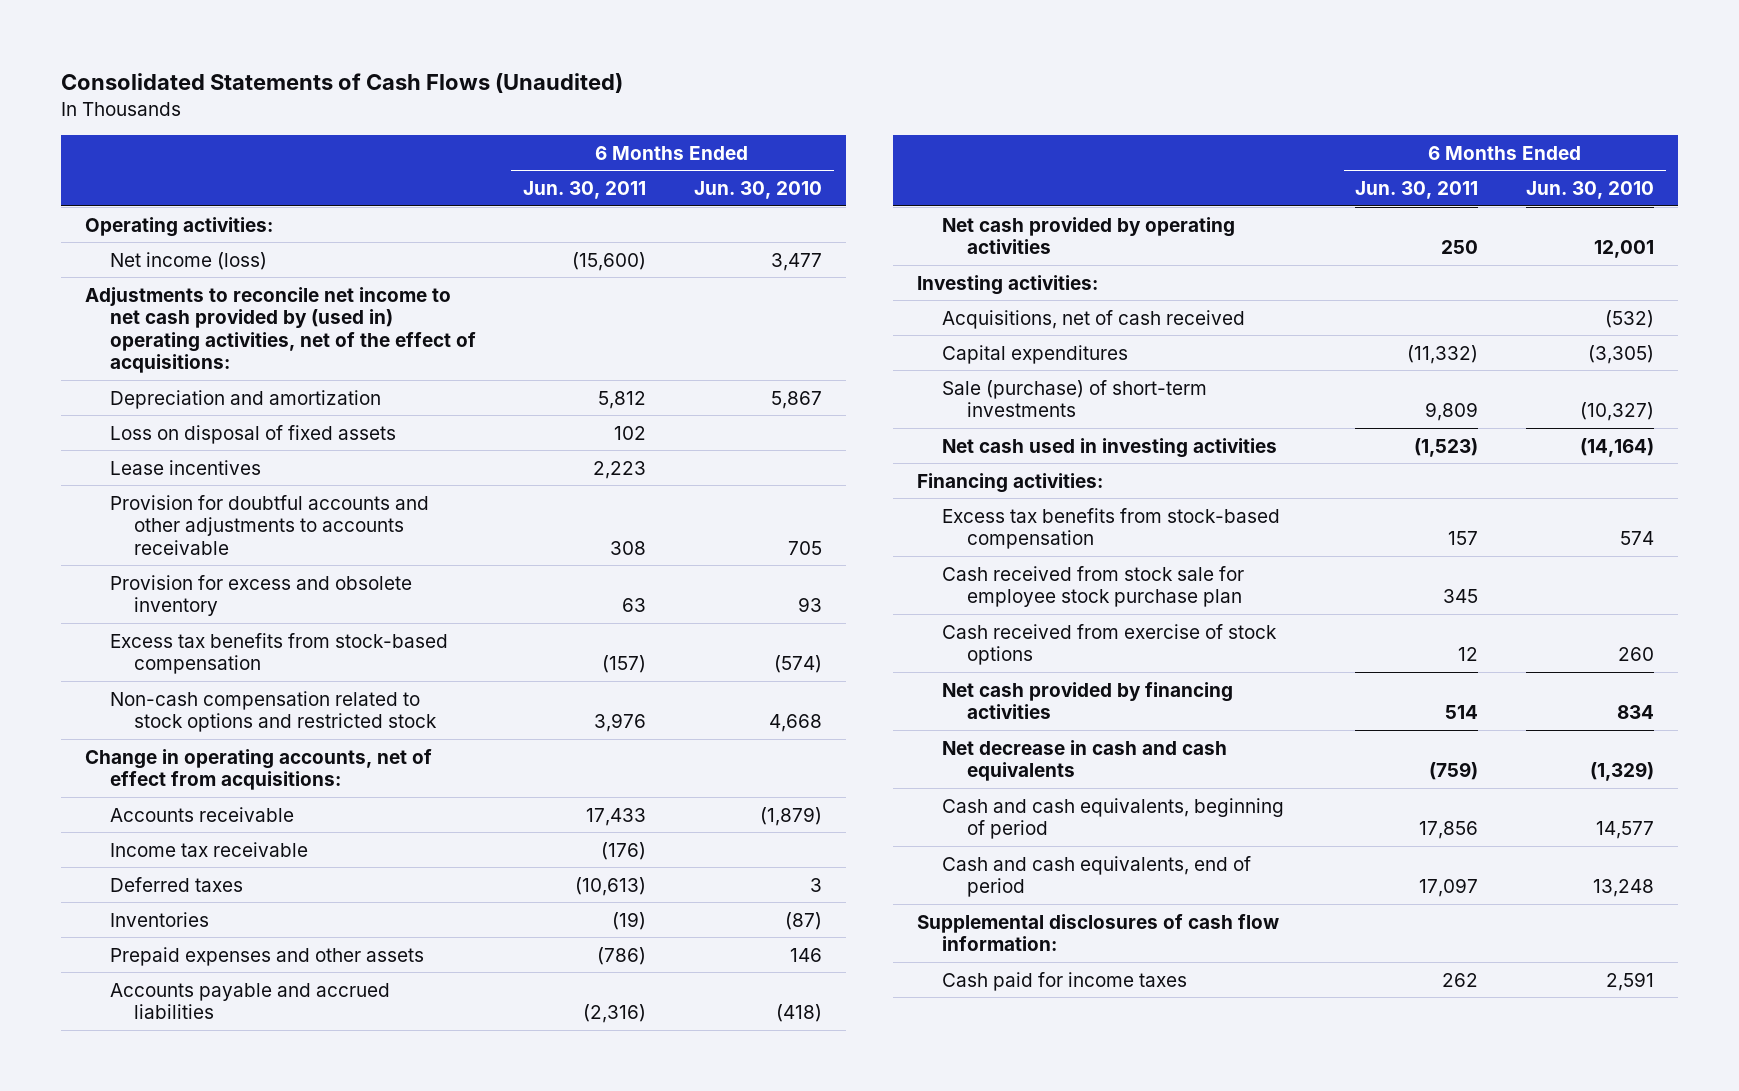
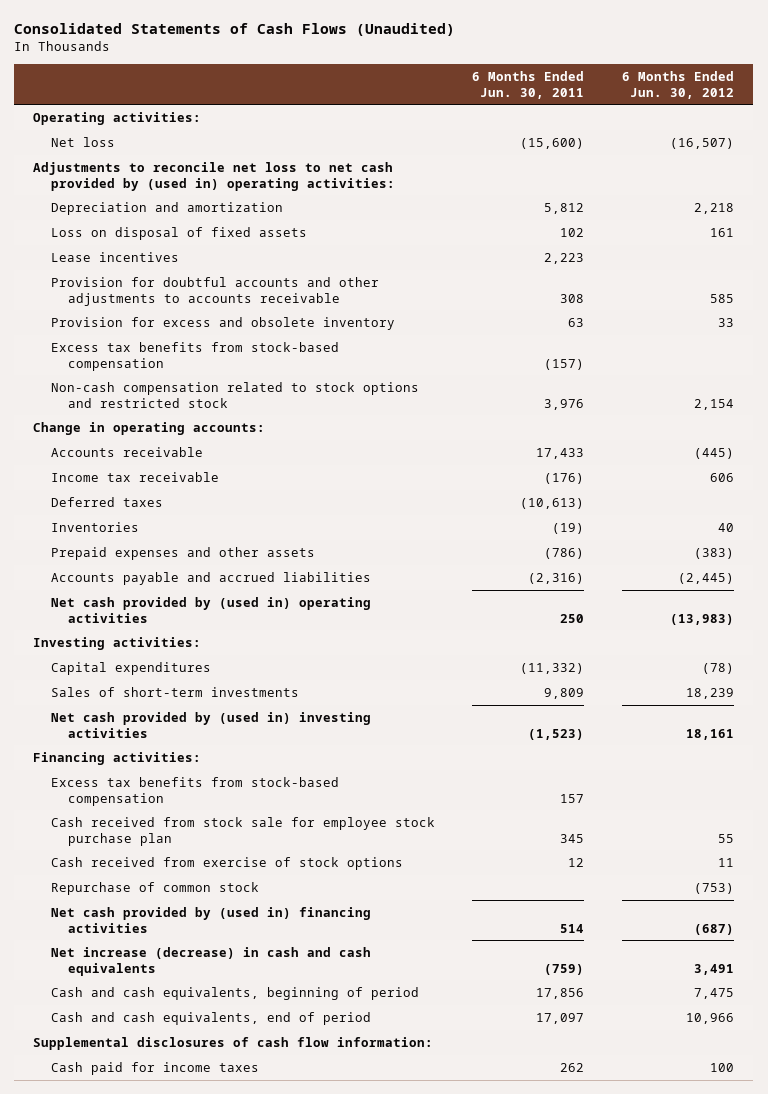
- | 6 Months Ended Jun. 30, 2011 | 6 Months Ended Jun. 30, 2010
+ | 6 Months Ended Jun. 30, 2011 | 6 Months Ended Jun. 30, 2012
- Net income (loss) | (15,600) | 3,477
- Adjustments to reconcile net income to net cash provided by (used in) operating activities, net of the effect of acquisitions:
+ Net loss | (15,600) | (16,507)
+ Adjustments to reconcile net loss to net cash provided by (used in) operating activities:
- Change in operating accounts, net of effect from acquisitions:
+ Change in operating accounts:
- Net cash provided by operating activities | 250 | 12,001
+ Net cash provided by (used in) operating activities | 250 | (13,983)
- Acquisitions, net of cash received | | (532)
- Sale (purchase) of short-term investments | 9,809 | (10,327)
- Net cash used in investing activities | (1,523) | (14,164)
+ Sales of short-term investments | 9,809 | 18,239
+ Net cash provided by (used in) investing activities | (1,523) | 18,161
- Net cash provided by financing activities | 514 | 834
- Net decrease in cash and cash equivalents | (759) | (1,329)
+ Repurchase of common stock | | (753)
+ Net cash provided by (used in) financing activities | 514 | (687)
+ Net increase (decrease) in cash and cash equivalents | (759) | 3,491

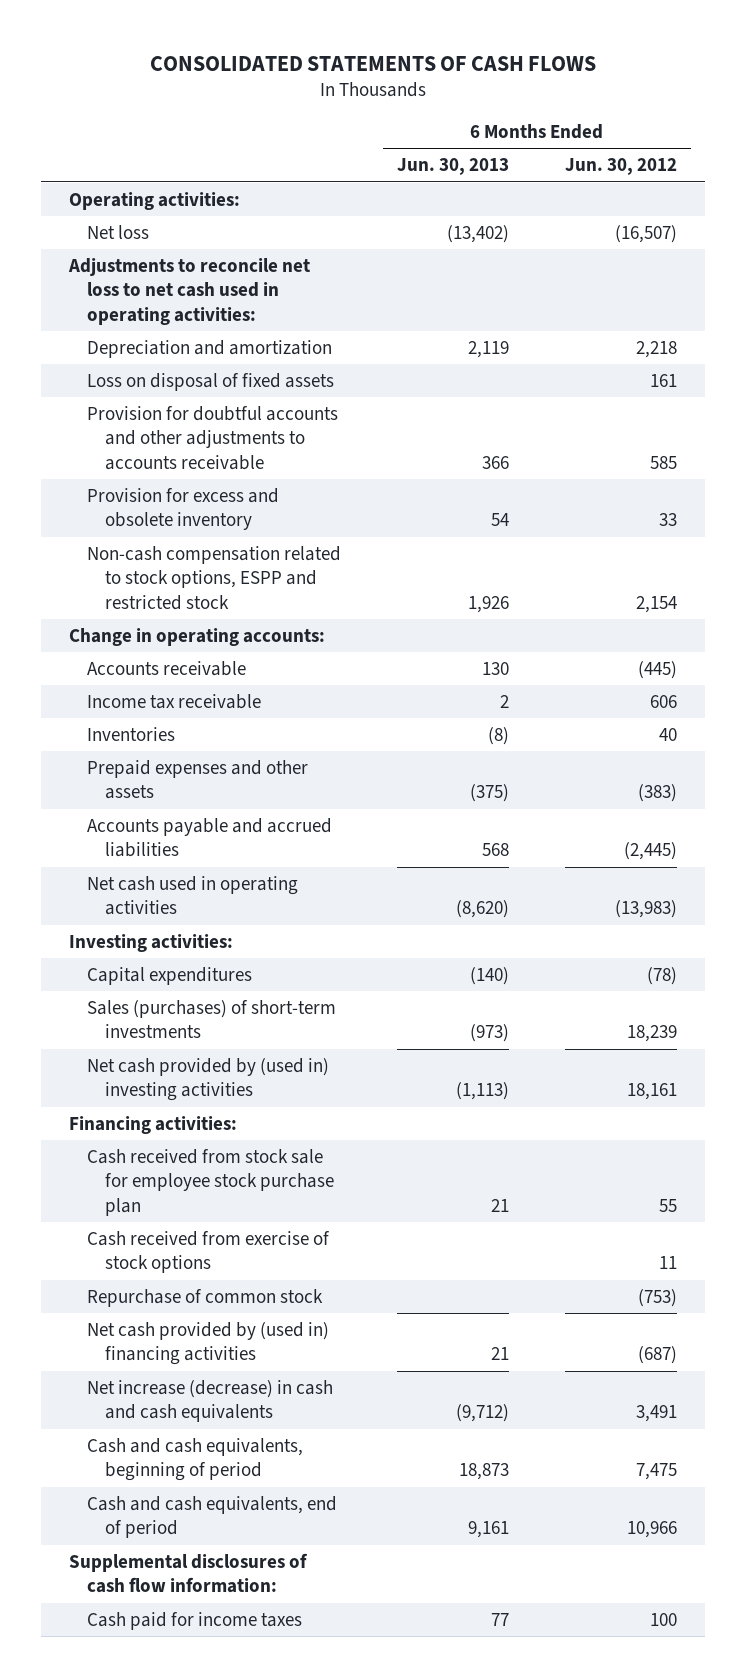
- Consolidated Statements of Cash Flows (Unaudited)
+ CONSOLIDATED STATEMENTS OF CASH FLOWS
- | 6 Months Ended Jun. 30, 2011 | 6 Months Ended Jun. 30, 2012
+ | 6 Months Ended Jun. 30, 2013 | 6 Months Ended Jun. 30, 2012
- Adjustments to reconcile net loss to net cash provided by (used in) operating activities:
+ Adjustments to reconcile net loss to net cash used in operating activities:
- Lease incentives | 2,223 |
- Excess tax benefits from stock-based compensation | (157) |
- Non-cash compensation related to stock options and restricted stock | 3,976 | 2,154
+ Non-cash compensation related to stock options, ESPP and restricted stock | 1,926 | 2,154
- Deferred taxes | (10,613) |
- Net cash provided by (used in) operating activities | 250 | (13,983)
+ Net cash used in operating activities | (8,620) | (13,983)
- Sales of short-term investments | 9,809 | 18,239
+ Sales (purchases) of short-term investments | (973) | 18,239
- Excess tax benefits from stock-based compensation | 157 |

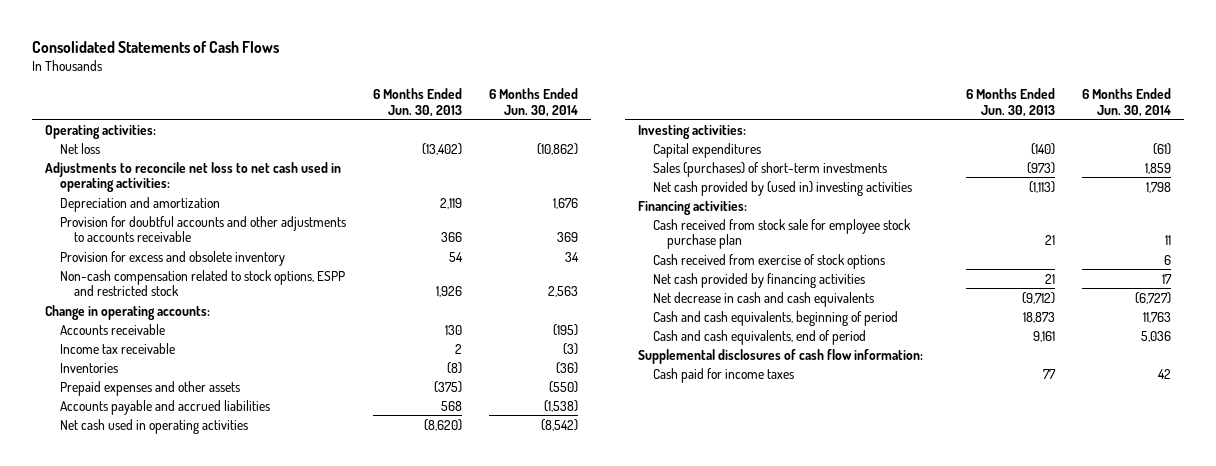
- CONSOLIDATED STATEMENTS OF CASH FLOWS
+ Consolidated Statements of Cash Flows
- | 6 Months Ended Jun. 30, 2013 | 6 Months Ended Jun. 30, 2012
+ | 6 Months Ended Jun. 30, 2013 | 6 Months Ended Jun. 30, 2014
- Loss on disposal of fixed assets | | 161
- Repurchase of common stock | | (753)
- Net cash provided by (used in) financing activities | 21 | (687)
- Net increase (decrease) in cash and cash equivalents | (9,712) | 3,491
+ Net cash provided by financing activities | 21 | 17
+ Net decrease in cash and cash equivalents | (9,712) | (6,727)

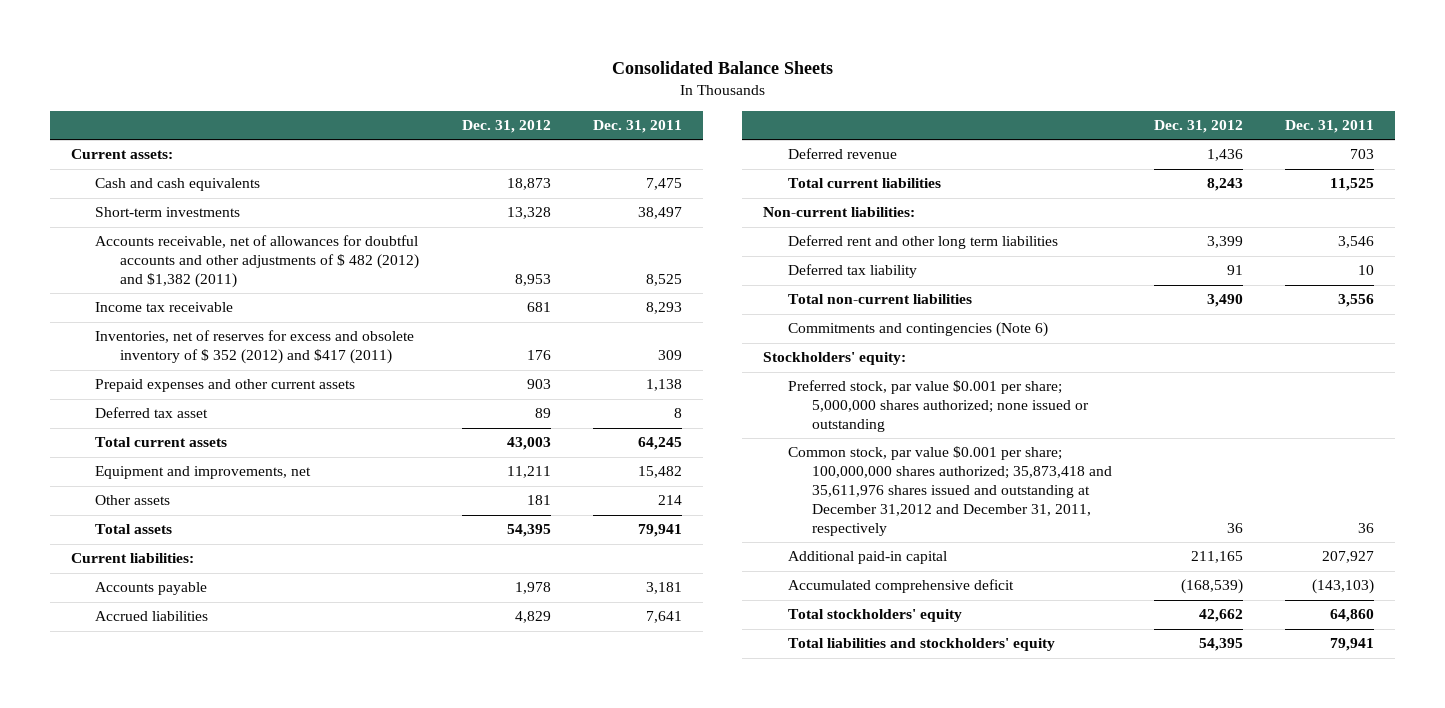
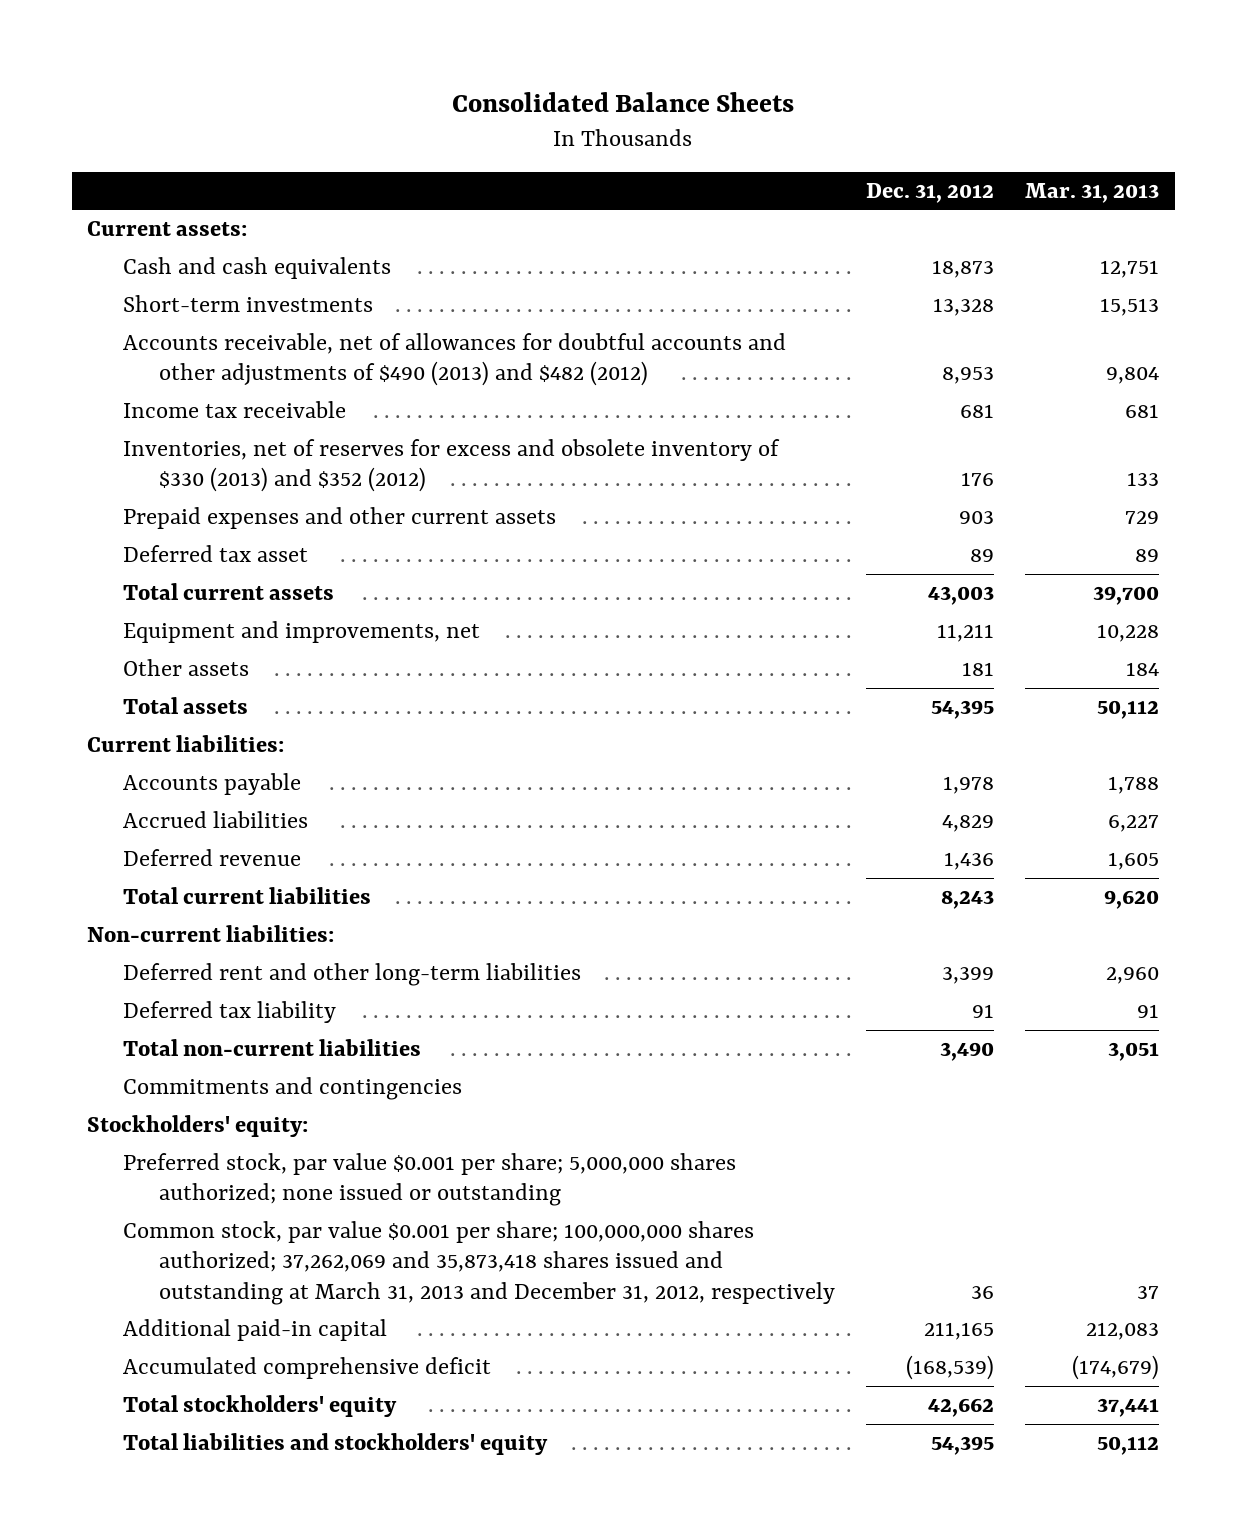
- | Dec. 31, 2012 | Dec. 31, 2011
+ | Dec. 31, 2012 | Mar. 31, 2013
- Accounts receivable, net of allowances for doubtful accounts and other adjustments of $ 482 (2012) and $1,382 (2011) | 8,953 | 8,525
+ Accounts receivable, net of allowances for doubtful accounts and other adjustments of $490 (2013) and $482 (2012) | 8,953 | 9,804
- Inventories, net of reserves for excess and obsolete inventory of $ 352 (2012) and $417 (2011) | 176 | 309
+ Inventories, net of reserves for excess and obsolete inventory of $330 (2013) and $352 (2012) | 176 | 133
- Deferred rent and other long term liabilities | 3,399 | 3,546
+ Deferred rent and other long-term liabilities | 3,399 | 2,960
- Commitments and contingencies (Note 6)
+ Commitments and contingencies
- Common stock, par value $0.001 per share; 100,000,000 shares authorized; 35,873,418 and 35,611,976 shares issued and outstanding at December 31,2012 and December 31, 2011, respectively | 36 | 36
+ Common stock, par value $0.001 per share; 100,000,000 shares authorized; 37,262,069 and 35,873,418 shares issued and outstanding at March 31, 2013 and December 31, 2012, respectively | 36 | 37

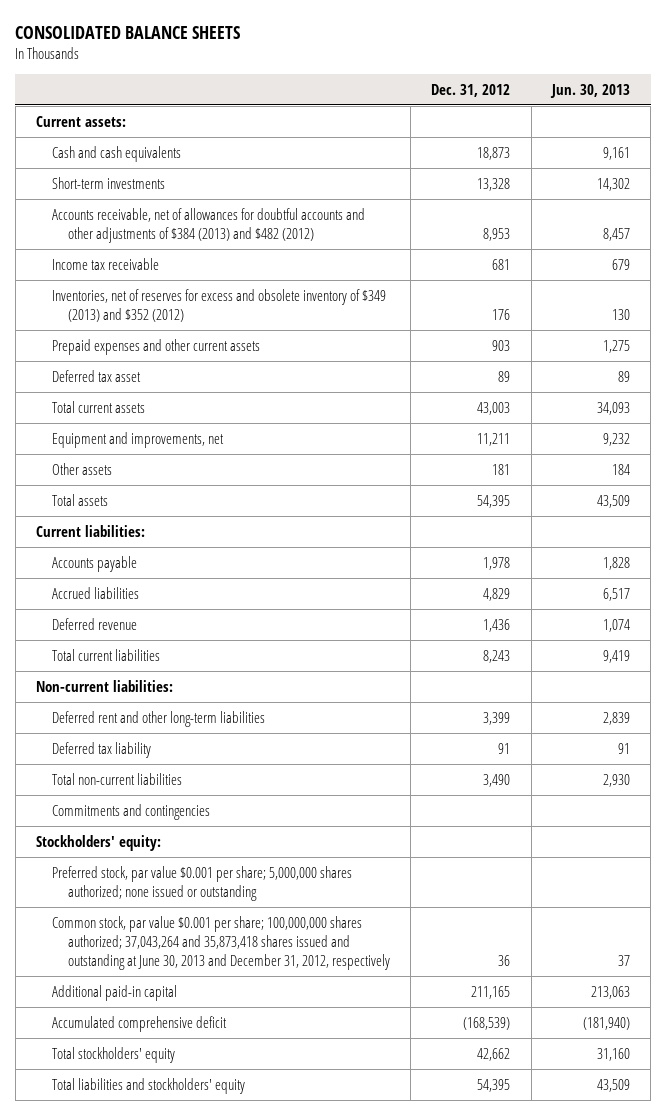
- Consolidated Balance Sheets
+ CONSOLIDATED BALANCE SHEETS
- | Dec. 31, 2012 | Mar. 31, 2013
+ | Dec. 31, 2012 | Jun. 30, 2013
- Accounts receivable, net of allowances for doubtful accounts and other adjustments of $490 (2013) and $482 (2012) | 8,953 | 9,804
+ Accounts receivable, net of allowances for doubtful accounts and other adjustments of $384 (2013) and $482 (2012) | 8,953 | 8,457
- Inventories, net of reserves for excess and obsolete inventory of $330 (2013) and $352 (2012) | 176 | 133
+ Inventories, net of reserves for excess and obsolete inventory of $349 (2013) and $352 (2012) | 176 | 130
- Common stock, par value $0.001 per share; 100,000,000 shares authorized; 37,262,069 and 35,873,418 shares issued and outstanding at March 31, 2013 and December 31, 2012, respectively | 36 | 37
+ Common stock, par value $0.001 per share; 100,000,000 shares authorized; 37,043,264 and 35,873,418 shares issued and outstanding at June 30, 2013 and December 31, 2012, respectively | 36 | 37

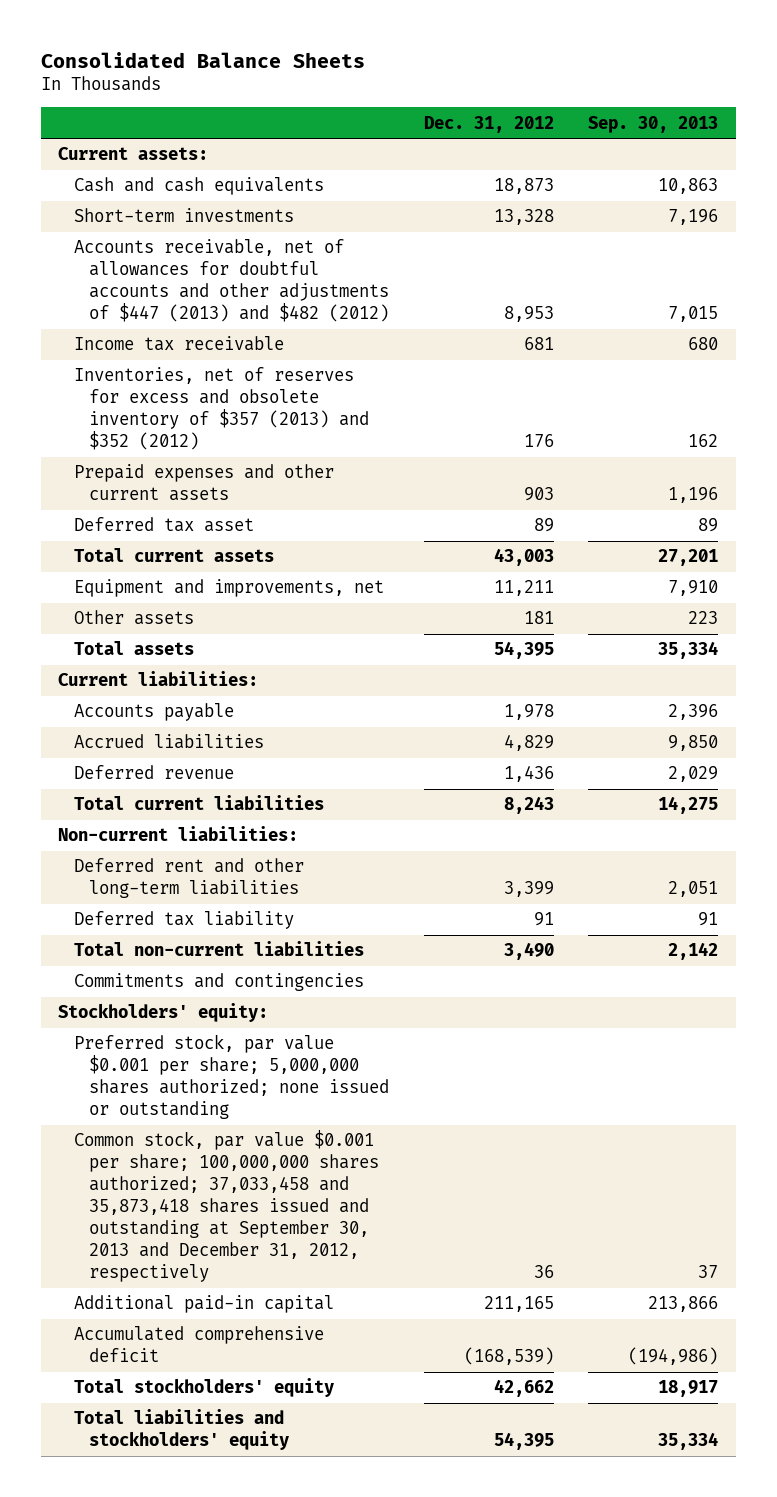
- CONSOLIDATED BALANCE SHEETS
+ Consolidated Balance Sheets
- | Dec. 31, 2012 | Jun. 30, 2013
+ | Dec. 31, 2012 | Sep. 30, 2013
- Accounts receivable, net of allowances for doubtful accounts and other adjustments of $384 (2013) and $482 (2012) | 8,953 | 8,457
+ Accounts receivable, net of allowances for doubtful accounts and other adjustments of $447 (2013) and $482 (2012) | 8,953 | 7,015
- Inventories, net of reserves for excess and obsolete inventory of $349 (2013) and $352 (2012) | 176 | 130
+ Inventories, net of reserves for excess and obsolete inventory of $357 (2013) and $352 (2012) | 176 | 162
- Common stock, par value $0.001 per share; 100,000,000 shares authorized; 37,043,264 and 35,873,418 shares issued and outstanding at June 30, 2013 and December 31, 2012, respectively | 36 | 37
+ Common stock, par value $0.001 per share; 100,000,000 shares authorized; 37,033,458 and 35,873,418 shares issued and outstanding at September 30, 2013 and December 31, 2012, respectively | 36 | 37

